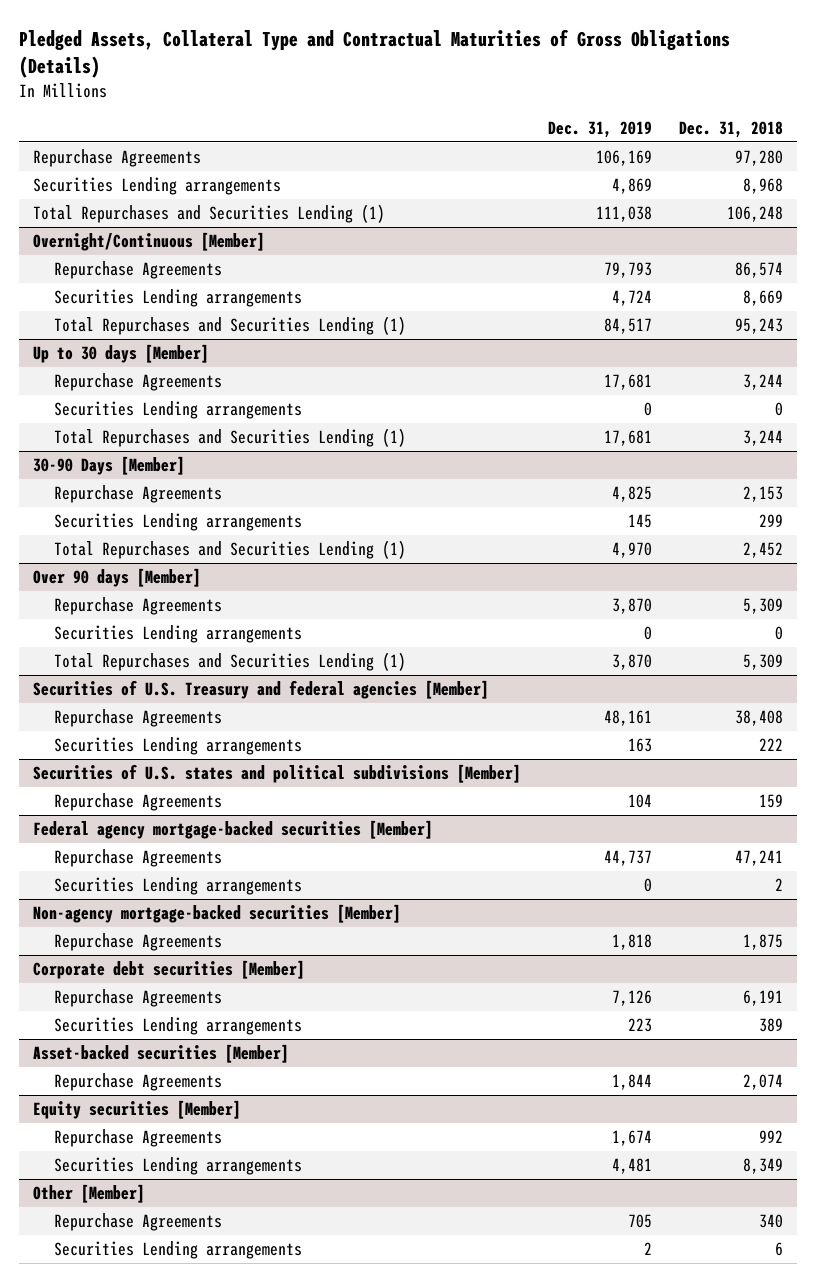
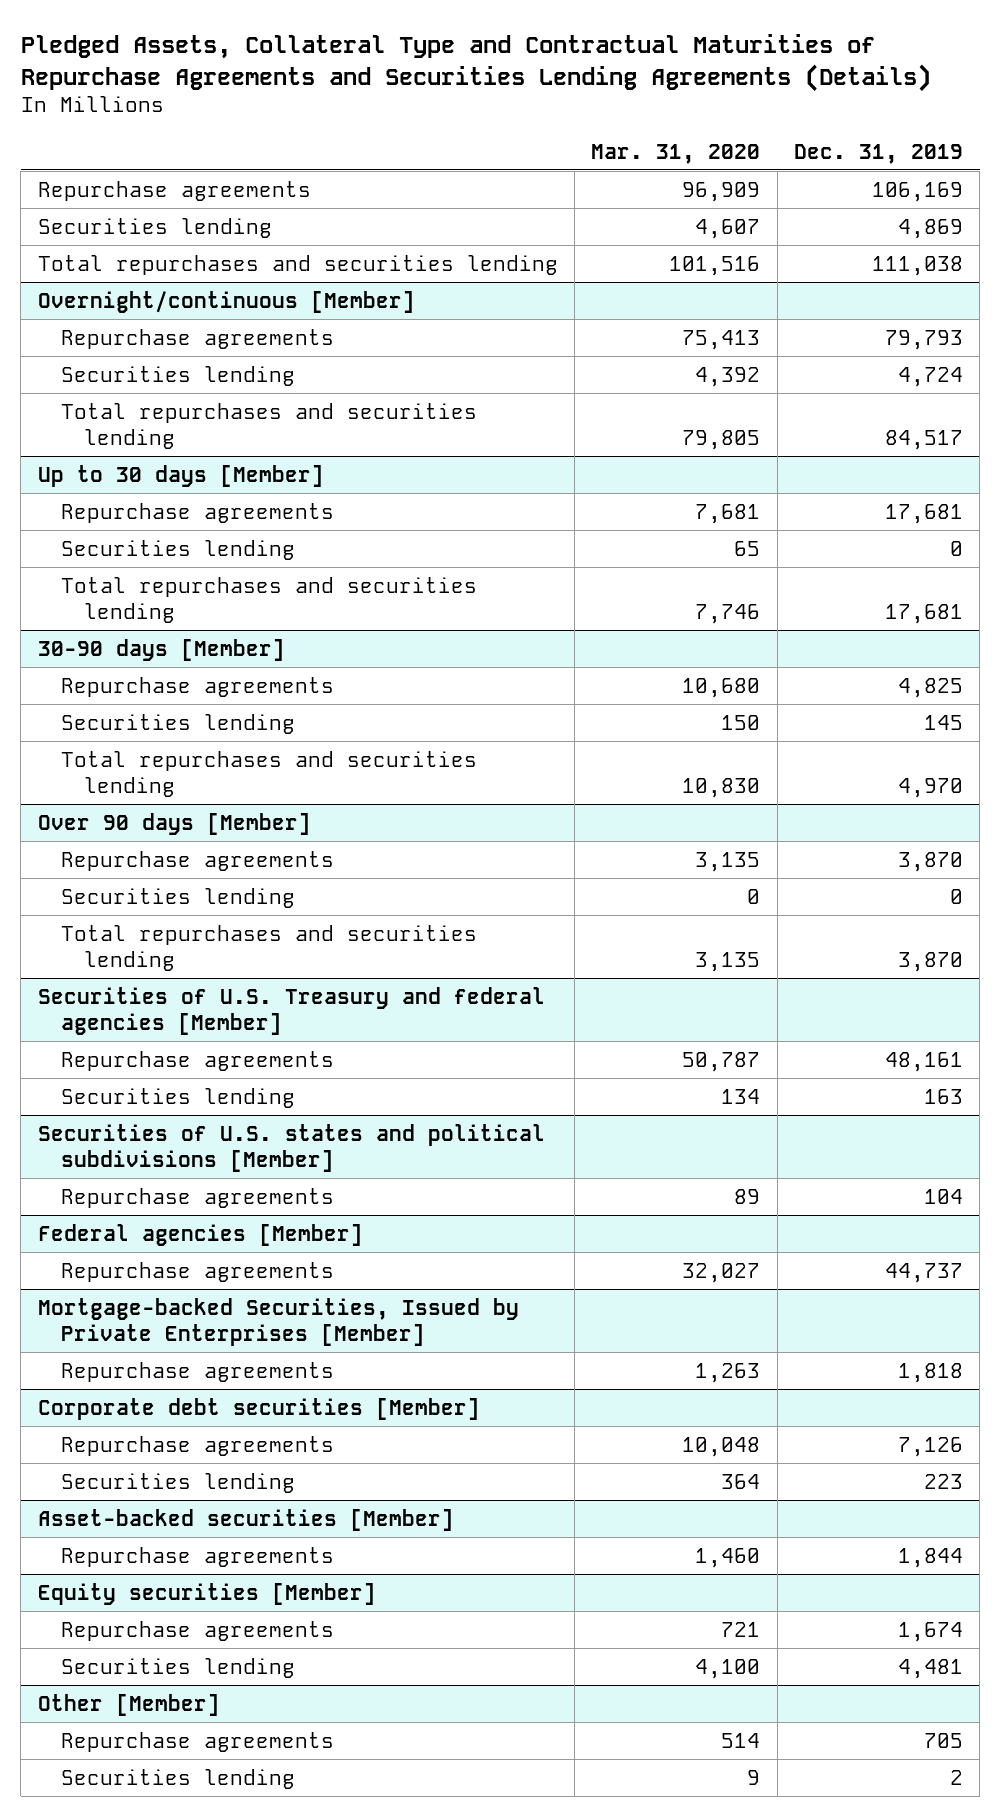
- Pledged Assets, Collateral Type and Contractual Maturities of Gross Obligations (Details)
+ Pledged Assets, Collateral Type and Contractual Maturities of Repurchase Agreements and Securities Lending Agreements (Details)
- | Dec. 31, 2019 | Dec. 31, 2018
+ | Mar. 31, 2020 | Dec. 31, 2019
- Repurchase Agreements | 106,169 | 97,280
- Securities Lending arrangements | 4,869 | 8,968
- Total Repurchases and Securities Lending (1) | 111,038 | 106,248
- Overnight/Continuous [Member]
- Repurchase Agreements | 79,793 | 86,574
- Securities Lending arrangements | 4,724 | 8,669
- Total Repurchases and Securities Lending (1) | 84,517 | 95,243
+ Repurchase agreements | 96,909 | 106,169
+ Securities lending | 4,607 | 4,869
+ Total repurchases and securities lending | 101,516 | 111,038
+ Overnight/continuous [Member]
+ Repurchase agreements | 75,413 | 79,793
+ Securities lending | 4,392 | 4,724
+ Total repurchases and securities lending | 79,805 | 84,517
@ Up to 30 days [Member]
- Repurchase Agreements | 17,681 | 3,244
- Securities Lending arrangements | 0 | 0
- Total Repurchases and Securities Lending (1) | 17,681 | 3,244
- 30-90 Days [Member]
- Repurchase Agreements | 4,825 | 2,153
- Securities Lending arrangements | 145 | 299
- Total Repurchases and Securities Lending (1) | 4,970 | 2,452
@ Up to 30 days [Member]
+ Repurchase agreements | 7,681 | 17,681
+ Securities lending | 65 | 0
+ Total repurchases and securities lending | 7,746 | 17,681
+ 30-90 days [Member]
+ Repurchase agreements | 10,680 | 4,825
+ Securities lending | 150 | 145
+ Total repurchases and securities lending | 10,830 | 4,970
@ Over 90 days [Member]
- Repurchase Agreements | 3,870 | 5,309
- Securities Lending arrangements | 0 | 0
- Total Repurchases and Securities Lending (1) | 3,870 | 5,309
+ Repurchase agreements | 3,135 | 3,870
+ Securities lending | 0 | 0
+ Total repurchases and securities lending | 3,135 | 3,870
@ Securities of U.S. Treasury and federal agencies [Member]
- Repurchase Agreements | 48,161 | 38,408
- Securities Lending arrangements | 163 | 222
+ Repurchase agreements | 50,787 | 48,161
+ Securities lending | 134 | 163
@ Securities of U.S. states and political subdivisions [Member]
- Repurchase Agreements | 104 | 159
- Federal agency mortgage-backed securities [Member]
- Repurchase Agreements | 44,737 | 47,241
- Securities Lending arrangements | 0 | 2
- Non-agency mortgage-backed securities [Member]
- Repurchase Agreements | 1,818 | 1,875
@ Securities of U.S. states and political subdivisions [Member]
+ Repurchase agreements | 89 | 104
+ Federal agencies [Member]
+ Repurchase agreements | 32,027 | 44,737
+ Mortgage-backed Securities, Issued by Private Enterprises [Member]
+ Repurchase agreements | 1,263 | 1,818
@ Corporate debt securities [Member]
- Repurchase Agreements | 7,126 | 6,191
- Securities Lending arrangements | 223 | 389
+ Repurchase agreements | 10,048 | 7,126
+ Securities lending | 364 | 223
@ Asset-backed securities [Member]
- Repurchase Agreements | 1,844 | 2,074
+ Repurchase agreements | 1,460 | 1,844
@ Equity securities [Member]
- Repurchase Agreements | 1,674 | 992
- Securities Lending arrangements | 4,481 | 8,349
+ Repurchase agreements | 721 | 1,674
+ Securities lending | 4,100 | 4,481
@ Other [Member]
- Repurchase Agreements | 705 | 340
- Securities Lending arrangements | 2 | 6
+ Repurchase agreements | 514 | 705
+ Securities lending | 9 | 2

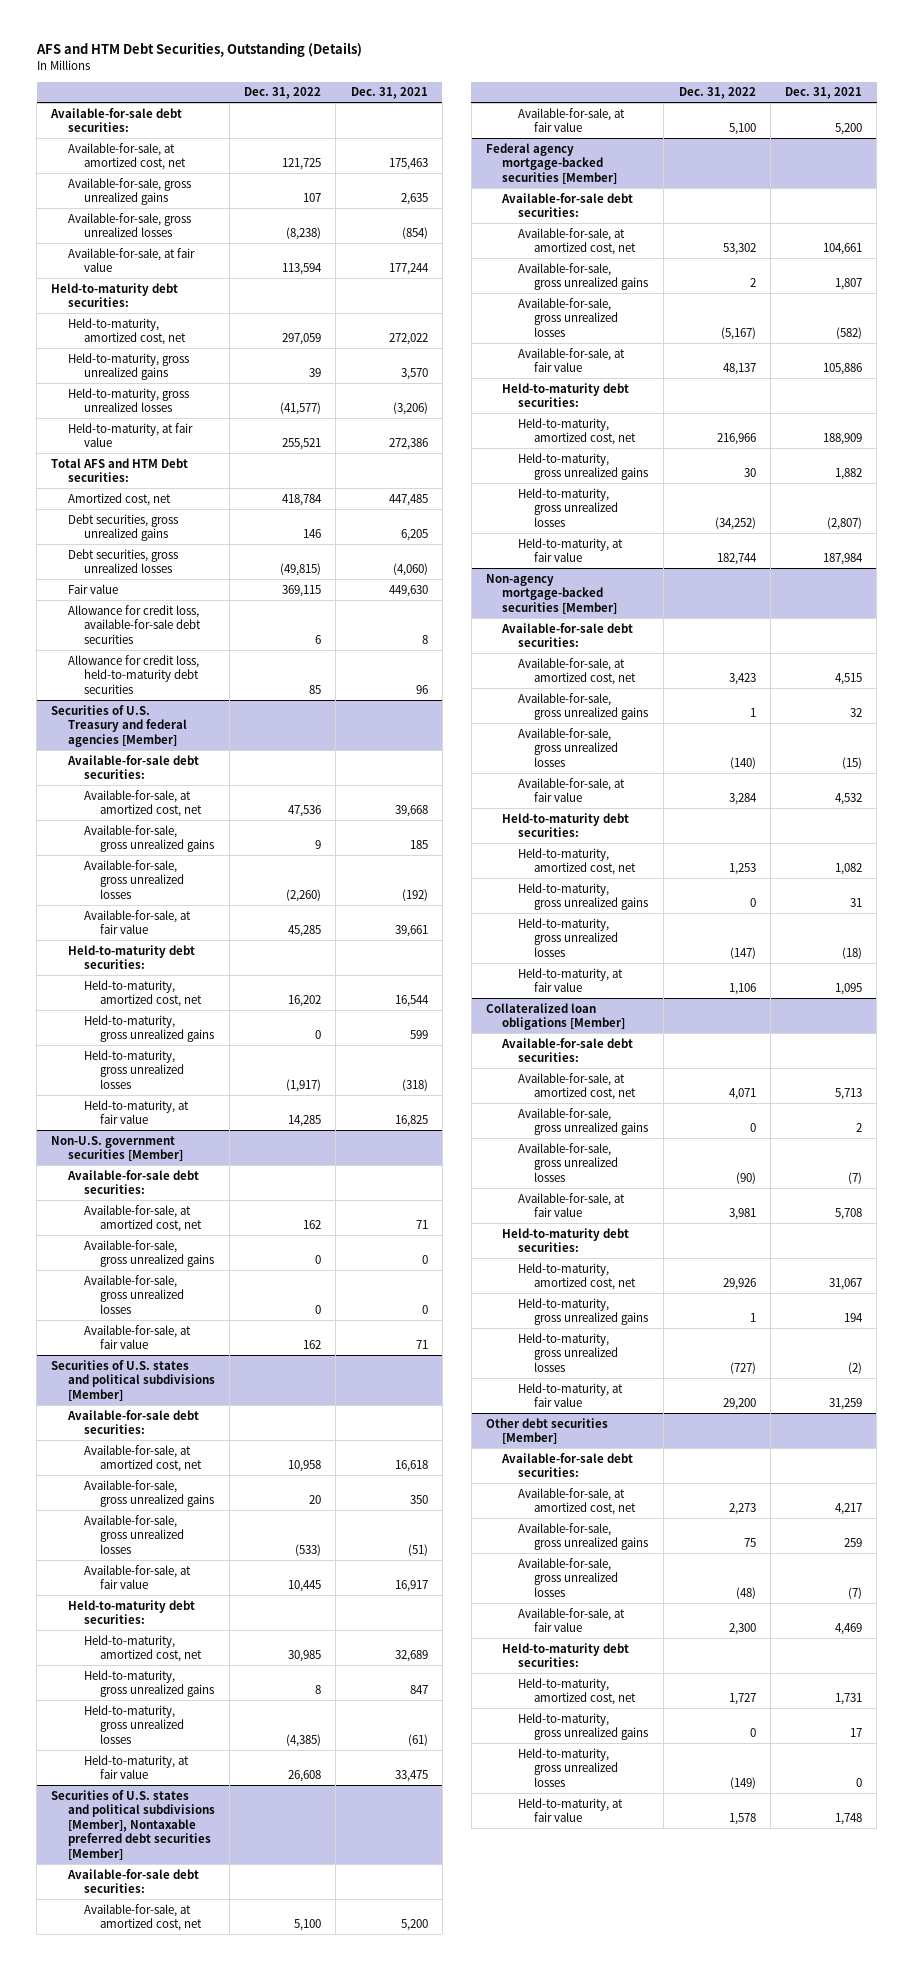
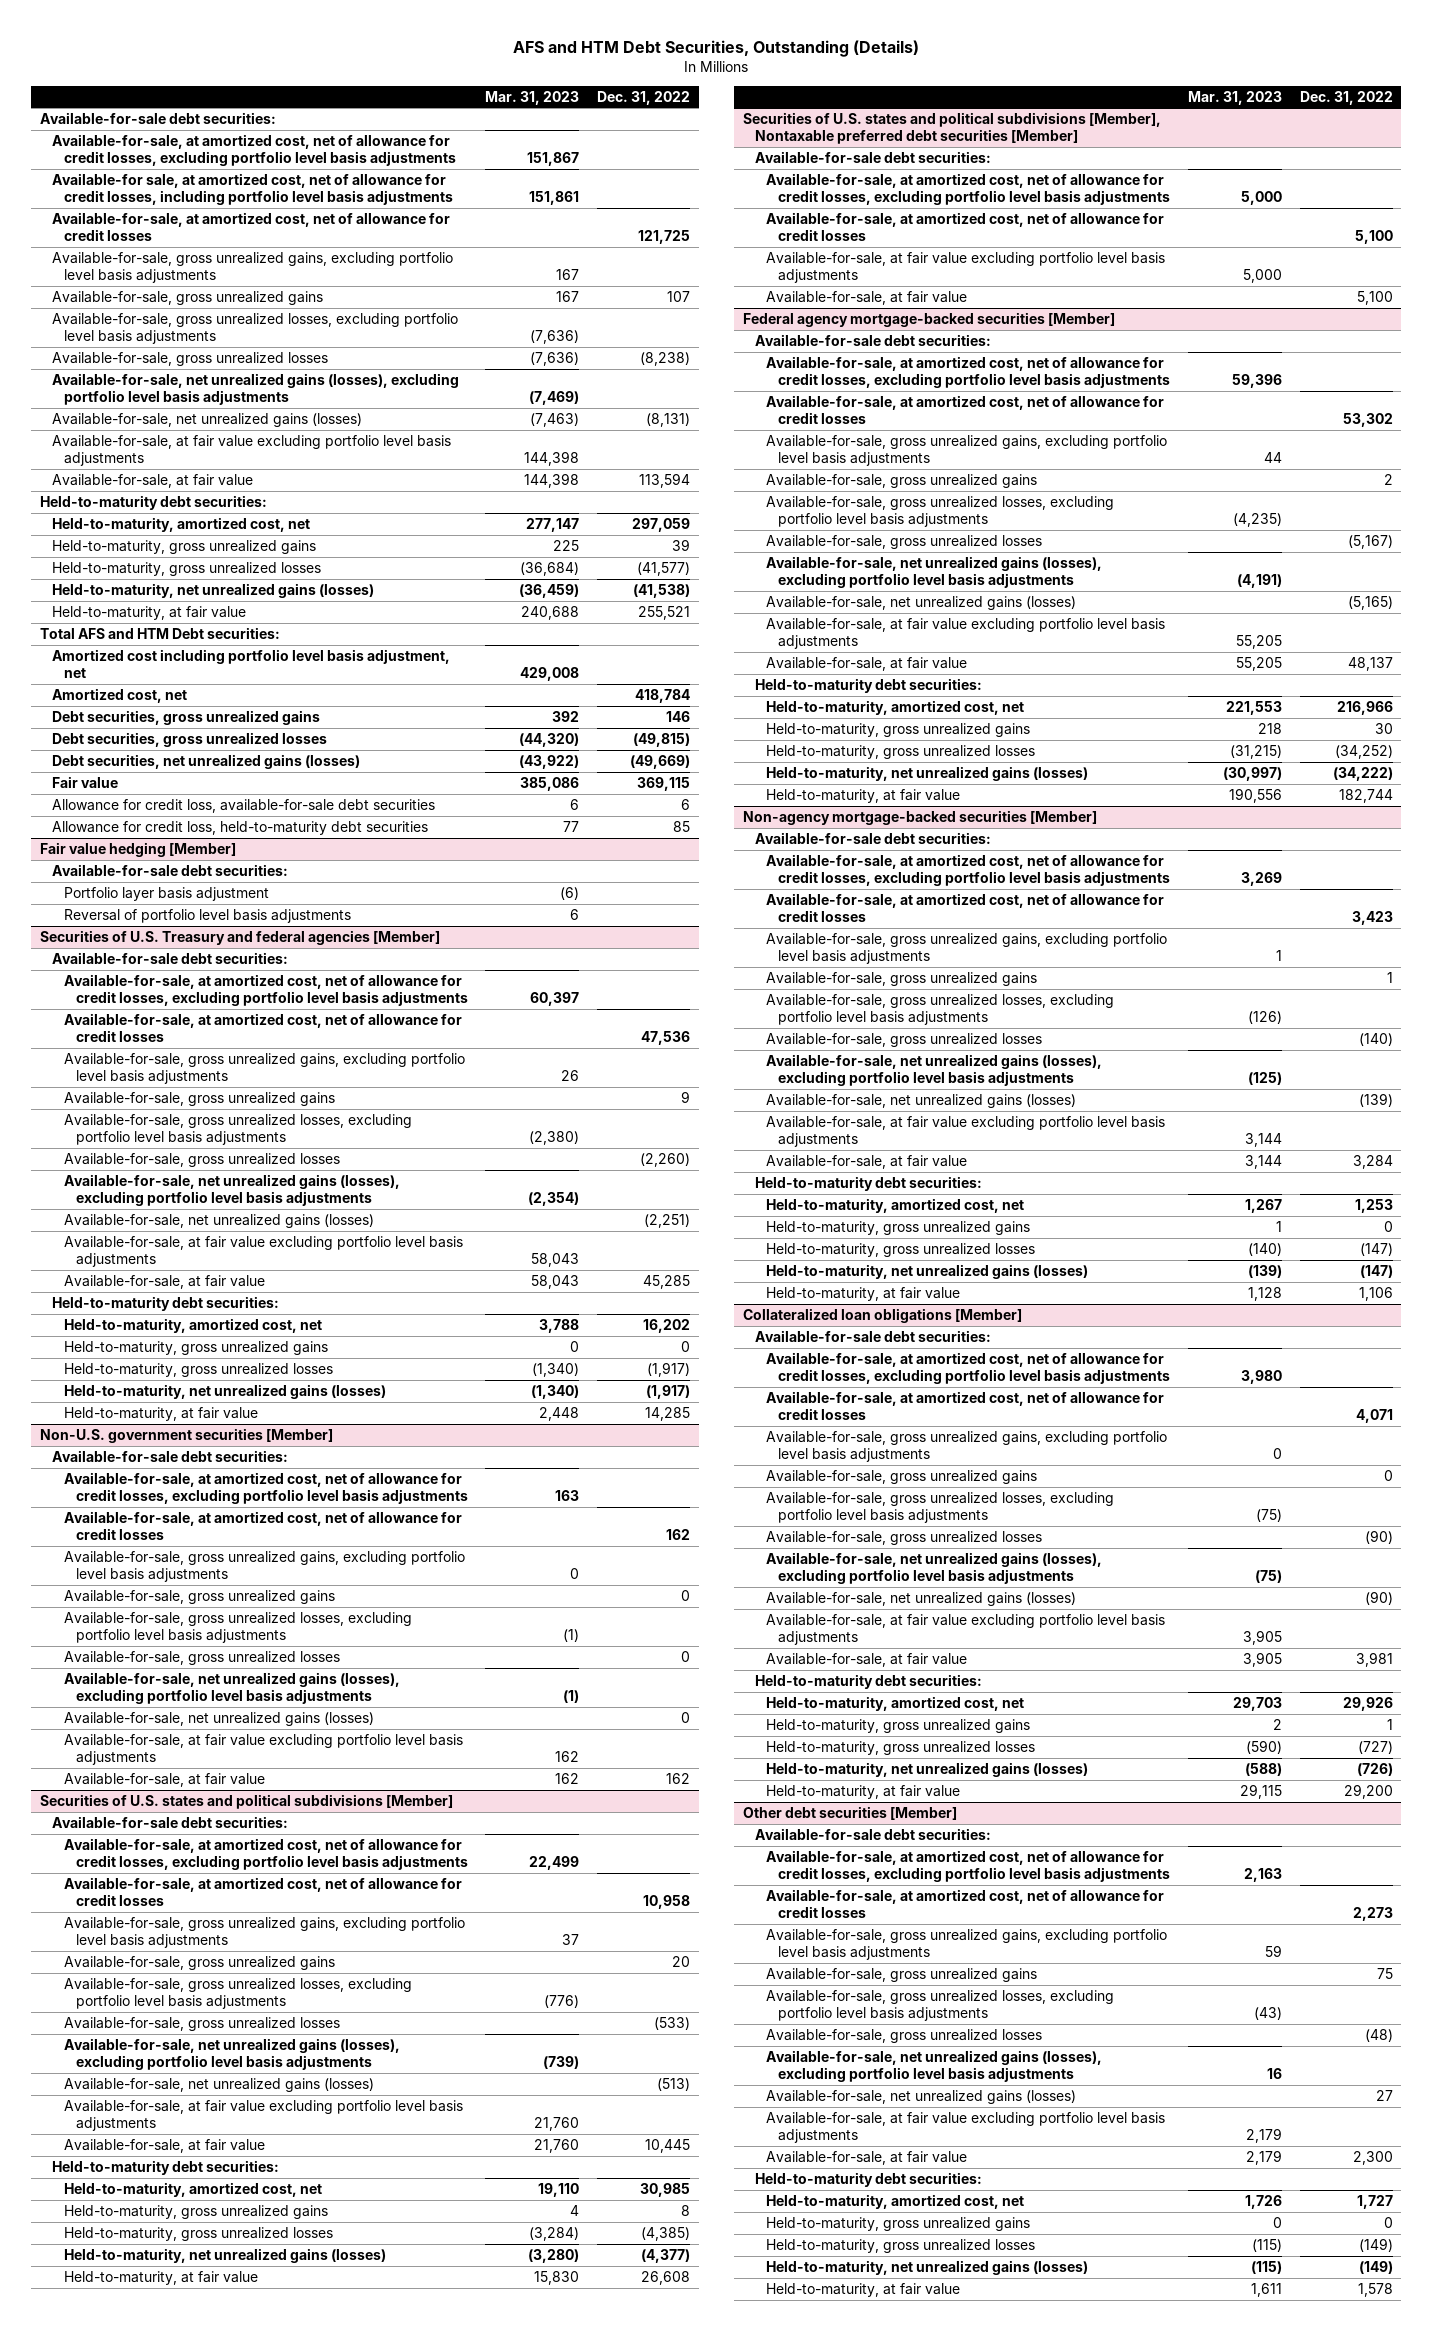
- | Dec. 31, 2022 | Dec. 31, 2021
+ | Mar. 31, 2023 | Dec. 31, 2022
- Available-for-sale, at amortized cost, net | 121,725 | 175,463
+ Available-for-sale, at amortized cost, net of allowance for credit losses, excluding portfolio level basis adjustments | 151,867 |
+ Available-for sale, at amortized cost, net of allowance for credit losses, including portfolio level basis adjustments | 151,861 |
+ Available-for-sale, at amortized cost, net of allowance for credit losses | | 121,725
+ Available-for-sale, gross unrealized gains, excluding portfolio level basis adjustments | 167 |
+ Available-for-sale, gross unrealized losses, excluding portfolio level basis adjustments | (7,636) |
+ Available-for-sale, net unrealized gains (losses), excluding portfolio level basis adjustments | (7,469) |
+ Available-for-sale, net unrealized gains (losses) | (7,463) | (8,131)
+ Available-for-sale, at fair value excluding portfolio level basis adjustments | 144,398 |
+ Held-to-maturity, net unrealized gains (losses) | (36,459) | (41,538)
+ Amortized cost including portfolio level basis adjustment, net | 429,008 |
+ Debt securities, net unrealized gains (losses) | (43,922) | (49,669)
+ Fair value hedging [Member]
+ Available-for-sale debt securities:
+ Portfolio layer basis adjustment | (6) |
+ Reversal of portfolio level basis adjustments | 6 |
@ Securities of U.S. Treasury and federal agencies [Member]
- Available-for-sale, at amortized cost, net | 47,536 | 39,668
+ Available-for-sale, at amortized cost, net of allowance for credit losses, excluding portfolio level basis adjustments | 60,397 |
+ Available-for-sale, at amortized cost, net of allowance for credit losses | | 47,536
+ Available-for-sale, gross unrealized gains, excluding portfolio level basis adjustments | 26 |
+ Available-for-sale, gross unrealized losses, excluding portfolio level basis adjustments | (2,380) |
+ Available-for-sale, net unrealized gains (losses), excluding portfolio level basis adjustments | (2,354) |
+ Available-for-sale, net unrealized gains (losses) | | (2,251)
+ Available-for-sale, at fair value excluding portfolio level basis adjustments | 58,043 |
+ Held-to-maturity, net unrealized gains (losses) | (1,340) | (1,917)
@ Non-U.S. government securities [Member]
- Available-for-sale, at amortized cost, net | 162 | 71
+ Available-for-sale, at amortized cost, net of allowance for credit losses, excluding portfolio level basis adjustments | 163 |
+ Available-for-sale, at amortized cost, net of allowance for credit losses | | 162
+ Available-for-sale, gross unrealized gains, excluding portfolio level basis adjustments | 0 |
+ Available-for-sale, gross unrealized losses, excluding portfolio level basis adjustments | (1) |
+ Available-for-sale, net unrealized gains (losses), excluding portfolio level basis adjustments | (1) |
+ Available-for-sale, net unrealized gains (losses) | | 0
+ Available-for-sale, at fair value excluding portfolio level basis adjustments | 162 |
@ Securities of U.S. states and political subdivisions [Member]
- Available-for-sale, at amortized cost, net | 10,958 | 16,618
+ Available-for-sale, at amortized cost, net of allowance for credit losses, excluding portfolio level basis adjustments | 22,499 |
+ Available-for-sale, at amortized cost, net of allowance for credit losses | | 10,958
+ Available-for-sale, gross unrealized gains, excluding portfolio level basis adjustments | 37 |
+ Available-for-sale, gross unrealized losses, excluding portfolio level basis adjustments | (776) |
+ Available-for-sale, net unrealized gains (losses), excluding portfolio level basis adjustments | (739) |
+ Available-for-sale, net unrealized gains (losses) | | (513)
+ Available-for-sale, at fair value excluding portfolio level basis adjustments | 21,760 |
+ Held-to-maturity, net unrealized gains (losses) | (3,280) | (4,377)
@ Securities of U.S. states and political subdivisions [Member], Nontaxable preferred debt securities [Member]
- Available-for-sale, at amortized cost, net | 5,100 | 5,200
+ Available-for-sale, at amortized cost, net of allowance for credit losses, excluding portfolio level basis adjustments | 5,000 |
+ Available-for-sale, at amortized cost, net of allowance for credit losses | | 5,100
+ Available-for-sale, at fair value excluding portfolio level basis adjustments | 5,000 |
@ Federal agency mortgage-backed securities [Member]
- Available-for-sale, at amortized cost, net | 53,302 | 104,661
+ Available-for-sale, at amortized cost, net of allowance for credit losses, excluding portfolio level basis adjustments | 59,396 |
+ Available-for-sale, at amortized cost, net of allowance for credit losses | | 53,302
+ Available-for-sale, gross unrealized gains, excluding portfolio level basis adjustments | 44 |
+ Available-for-sale, gross unrealized losses, excluding portfolio level basis adjustments | (4,235) |
+ Available-for-sale, net unrealized gains (losses), excluding portfolio level basis adjustments | (4,191) |
+ Available-for-sale, net unrealized gains (losses) | | (5,165)
+ Available-for-sale, at fair value excluding portfolio level basis adjustments | 55,205 |
+ Held-to-maturity, net unrealized gains (losses) | (30,997) | (34,222)
@ Non-agency mortgage-backed securities [Member]
- Available-for-sale, at amortized cost, net | 3,423 | 4,515
+ Available-for-sale, at amortized cost, net of allowance for credit losses, excluding portfolio level basis adjustments | 3,269 |
+ Available-for-sale, at amortized cost, net of allowance for credit losses | | 3,423
+ Available-for-sale, gross unrealized gains, excluding portfolio level basis adjustments | 1 |
+ Available-for-sale, gross unrealized losses, excluding portfolio level basis adjustments | (126) |
+ Available-for-sale, net unrealized gains (losses), excluding portfolio level basis adjustments | (125) |
+ Available-for-sale, net unrealized gains (losses) | | (139)
+ Available-for-sale, at fair value excluding portfolio level basis adjustments | 3,144 |
+ Held-to-maturity, net unrealized gains (losses) | (139) | (147)
@ Collateralized loan obligations [Member]
- Available-for-sale, at amortized cost, net | 4,071 | 5,713
+ Available-for-sale, at amortized cost, net of allowance for credit losses, excluding portfolio level basis adjustments | 3,980 |
+ Available-for-sale, at amortized cost, net of allowance for credit losses | | 4,071
+ Available-for-sale, gross unrealized gains, excluding portfolio level basis adjustments | 0 |
+ Available-for-sale, gross unrealized losses, excluding portfolio level basis adjustments | (75) |
+ Available-for-sale, net unrealized gains (losses), excluding portfolio level basis adjustments | (75) |
+ Available-for-sale, net unrealized gains (losses) | | (90)
+ Available-for-sale, at fair value excluding portfolio level basis adjustments | 3,905 |
+ Held-to-maturity, net unrealized gains (losses) | (588) | (726)
@ Other debt securities [Member]
- Available-for-sale, at amortized cost, net | 2,273 | 4,217
+ Available-for-sale, at amortized cost, net of allowance for credit losses, excluding portfolio level basis adjustments | 2,163 |
+ Available-for-sale, at amortized cost, net of allowance for credit losses | | 2,273
+ Available-for-sale, gross unrealized gains, excluding portfolio level basis adjustments | 59 |
+ Available-for-sale, gross unrealized losses, excluding portfolio level basis adjustments | (43) |
+ Available-for-sale, net unrealized gains (losses), excluding portfolio level basis adjustments | 16 |
+ Available-for-sale, net unrealized gains (losses) | | 27
+ Available-for-sale, at fair value excluding portfolio level basis adjustments | 2,179 |
+ Held-to-maturity, net unrealized gains (losses) | (115) | (149)

